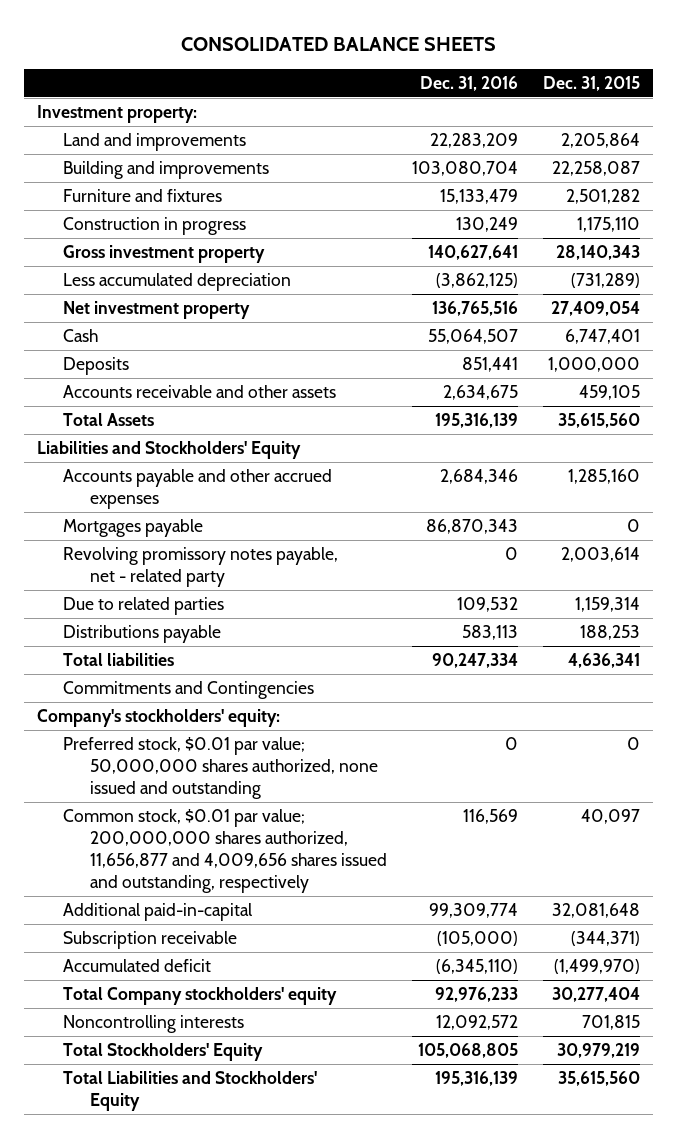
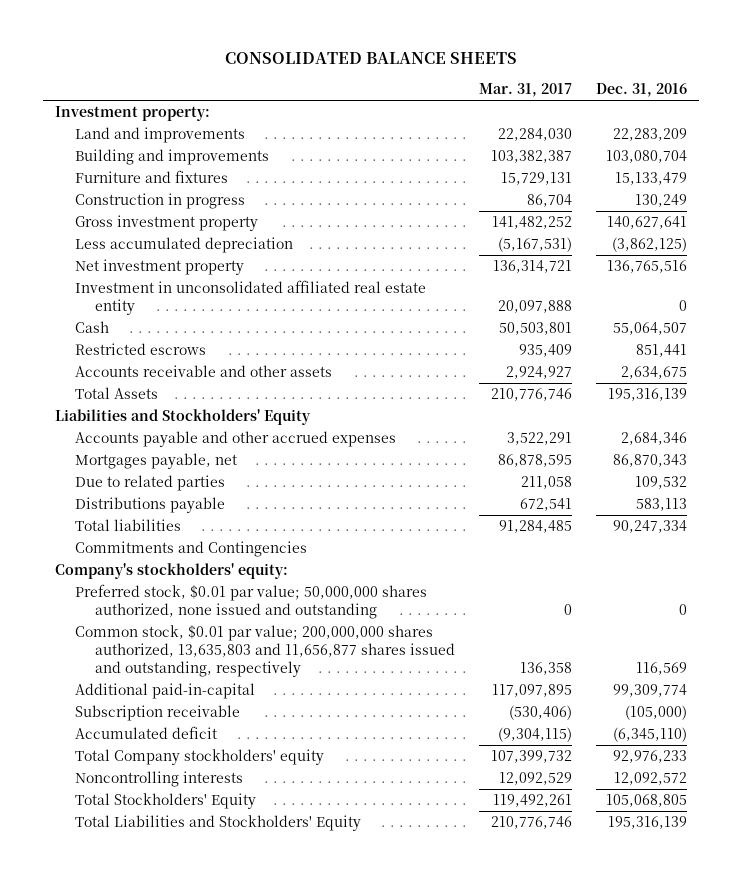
- | Dec. 31, 2016 | Dec. 31, 2015
+ | Mar. 31, 2017 | Dec. 31, 2016
+ Investment in unconsolidated affiliated real estate entity | 20,097,888 | 0
- Deposits | 851,441 | 1,000,000
+ Restricted escrows | 935,409 | 851,441
- Mortgages payable | 86,870,343 | 0
- Revolving promissory notes payable, net - related party | 0 | 2,003,614
+ Mortgages payable, net | 86,878,595 | 86,870,343
- Common stock, $0.01 par value; 200,000,000 shares authorized, 11,656,877 and 4,009,656 shares issued and outstanding, respectively | 116,569 | 40,097
+ Common stock, $0.01 par value; 200,000,000 shares authorized, 13,635,803 and 11,656,877 shares issued and outstanding, respectively | 136,358 | 116,569

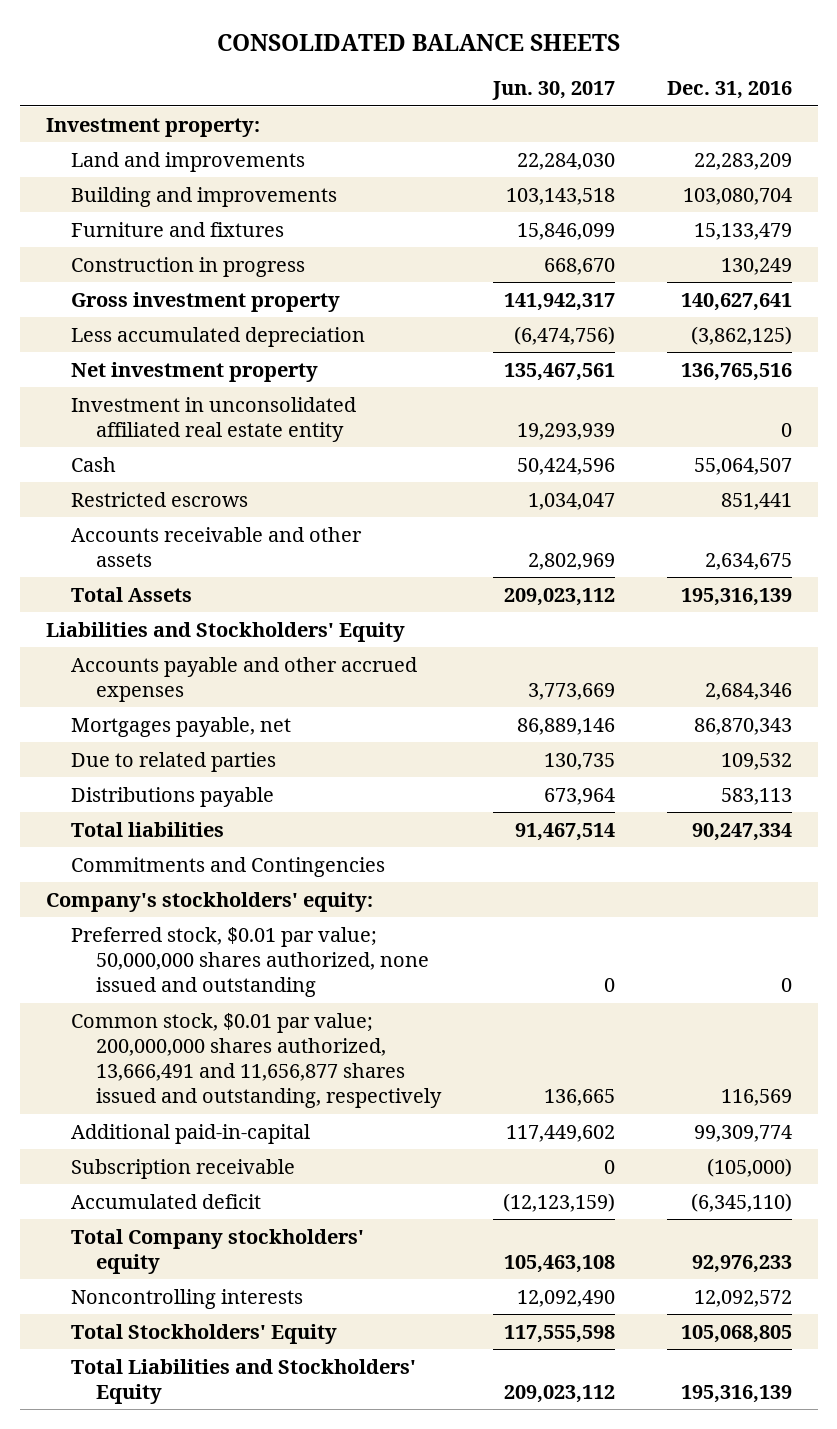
- | Mar. 31, 2017 | Dec. 31, 2016
+ | Jun. 30, 2017 | Dec. 31, 2016
- Common stock, $0.01 par value; 200,000,000 shares authorized, 13,635,803 and 11,656,877 shares issued and outstanding, respectively | 136,358 | 116,569
+ Common stock, $0.01 par value; 200,000,000 shares authorized, 13,666,491 and 11,656,877 shares issued and outstanding, respectively | 136,665 | 116,569

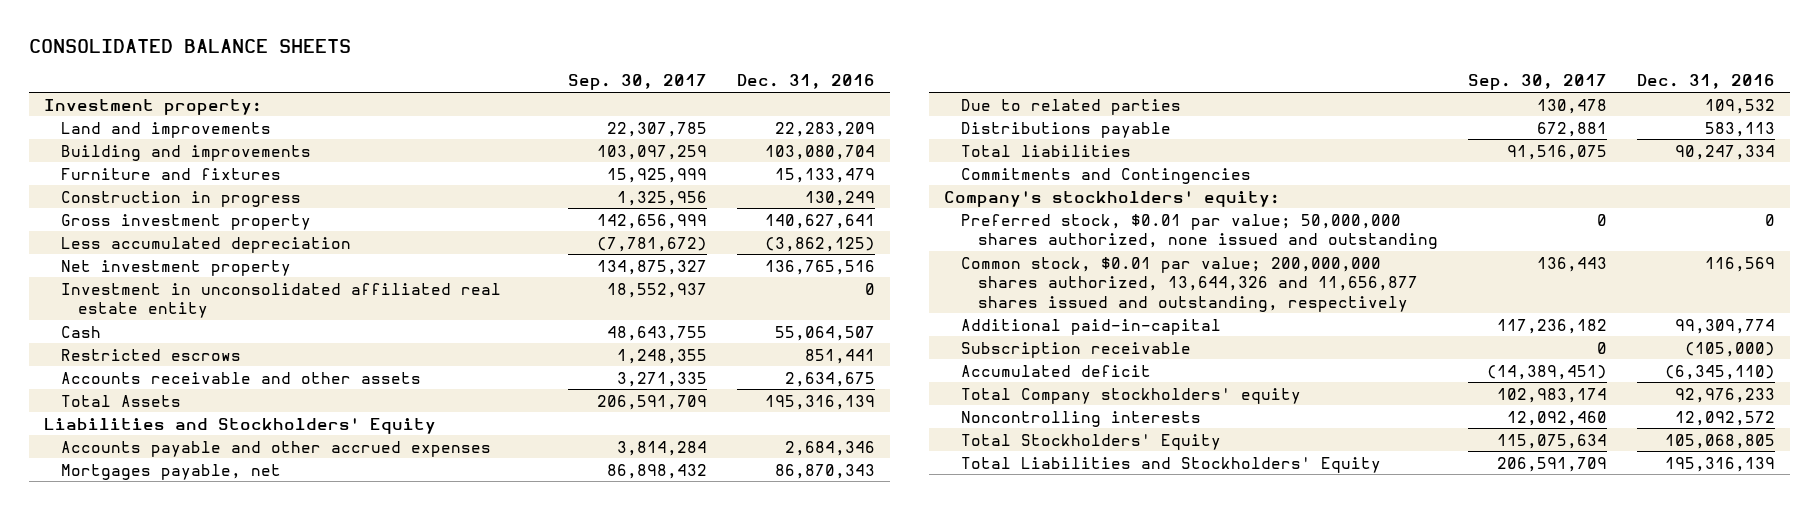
- | Jun. 30, 2017 | Dec. 31, 2016
+ | Sep. 30, 2017 | Dec. 31, 2016
- Common stock, $0.01 par value; 200,000,000 shares authorized, 13,666,491 and 11,656,877 shares issued and outstanding, respectively | 136,665 | 116,569
+ Common stock, $0.01 par value; 200,000,000 shares authorized, 13,644,326 and 11,656,877 shares issued and outstanding, respectively | 136,443 | 116,569

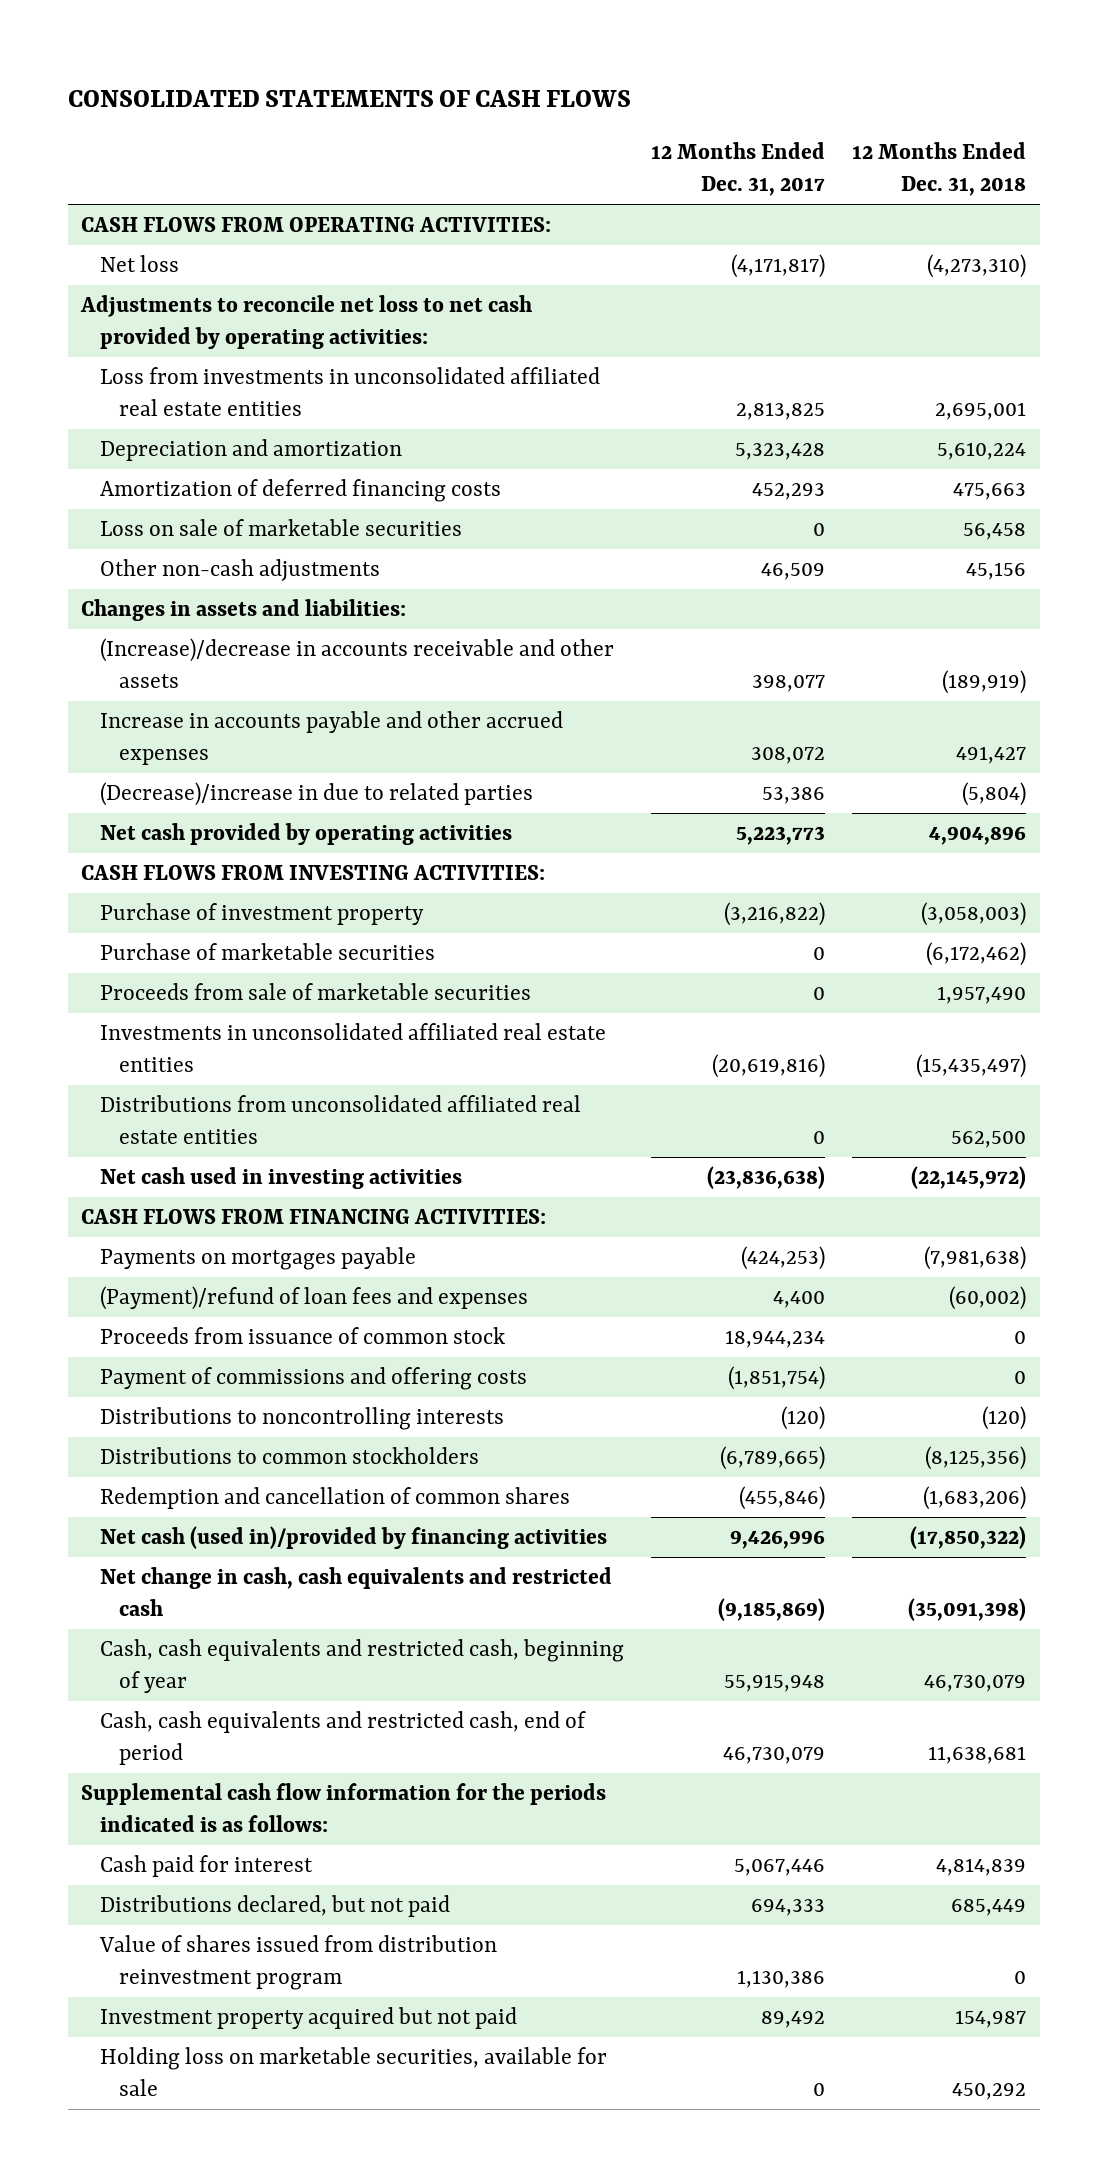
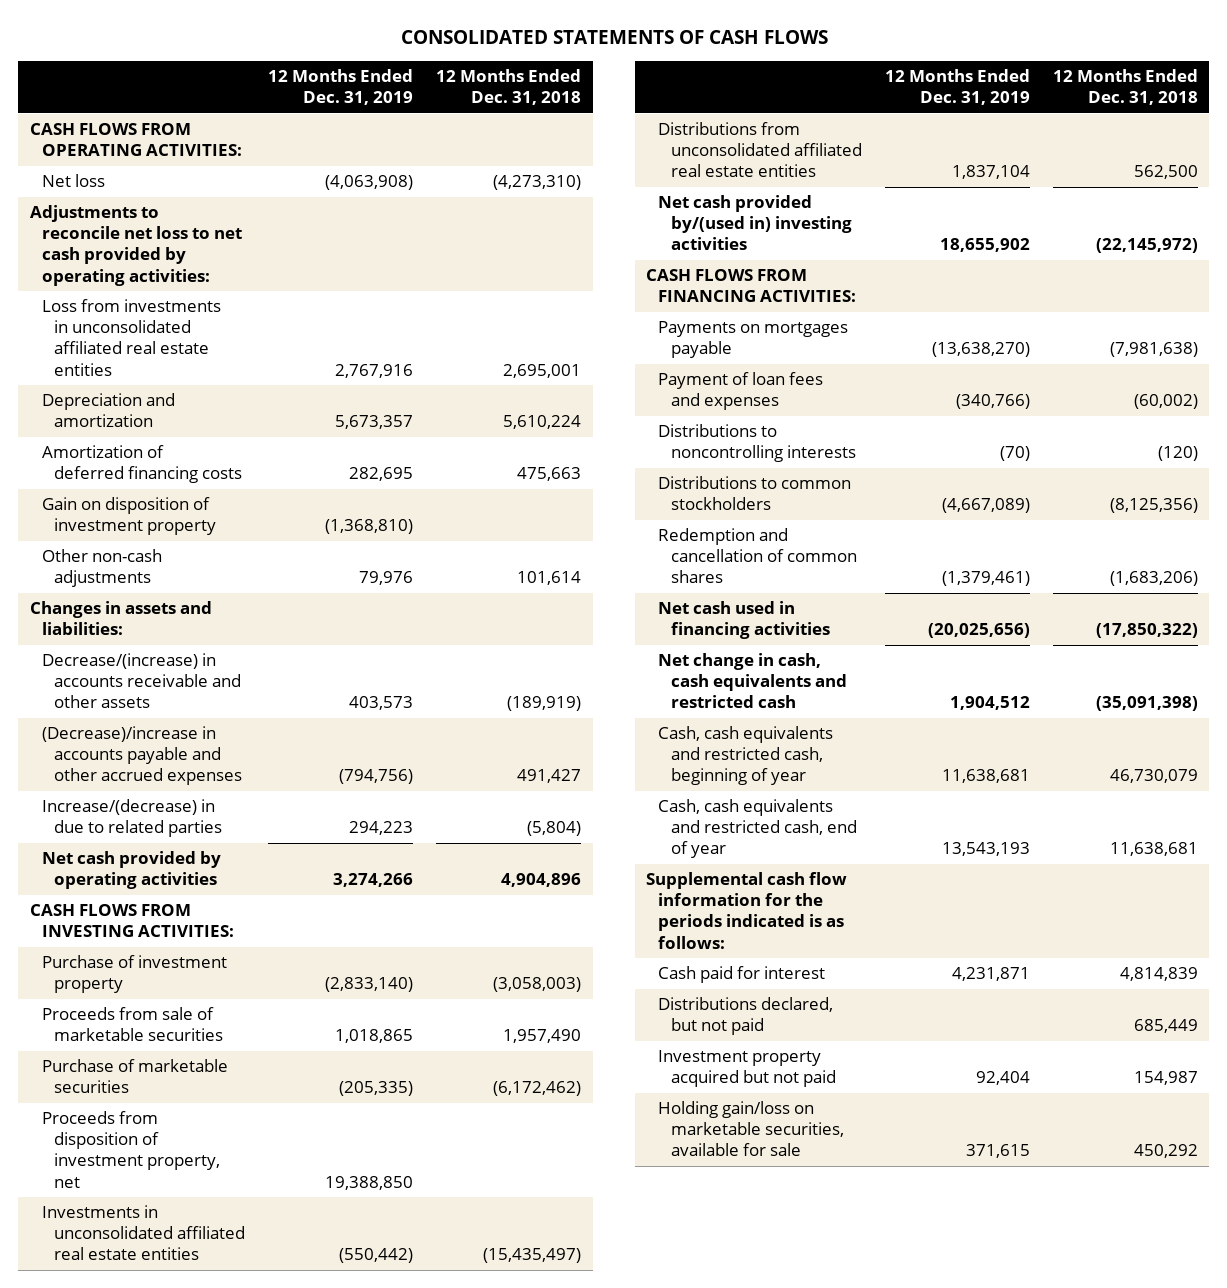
- | 12 Months Ended Dec. 31, 2017 | 12 Months Ended Dec. 31, 2018
+ | 12 Months Ended Dec. 31, 2019 | 12 Months Ended Dec. 31, 2018
- Loss on sale of marketable securities | 0 | 56,458
- Other non-cash adjustments | 46,509 | 45,156
+ Gain on disposition of investment property | (1,368,810) |
+ Other non-cash adjustments | 79,976 | 101,614
- (Increase)/decrease in accounts receivable and other assets | 398,077 | (189,919)
- Increase in accounts payable and other accrued expenses | 308,072 | 491,427
- (Decrease)/increase in due to related parties | 53,386 | (5,804)
+ Decrease/(increase) in accounts receivable and other assets | 403,573 | (189,919)
+ (Decrease)/increase in accounts payable and other accrued expenses | (794,756) | 491,427
+ Increase/(decrease) in due to related parties | 294,223 | (5,804)
moved down: Purchase of marketable securities | (205,335) | (6,172,462)
+ Proceeds from disposition of investment property, net | 19,388,850 |
- Net cash used in investing activities | (23,836,638) | (22,145,972)
+ Net cash provided by/(used in) investing activities | 18,655,902 | (22,145,972)
- (Payment)/refund of loan fees and expenses | 4,400 | (60,002)
- Proceeds from issuance of common stock | 18,944,234 | 0
- Payment of commissions and offering costs | (1,851,754) | 0
+ Payment of loan fees and expenses | (340,766) | (60,002)
- Net cash (used in)/provided by financing activities | 9,426,996 | (17,850,322)
+ Net cash used in financing activities | (20,025,656) | (17,850,322)
- Cash, cash equivalents and restricted cash, end of period | 46,730,079 | 11,638,681
+ Cash, cash equivalents and restricted cash, end of year | 13,543,193 | 11,638,681
- Value of shares issued from distribution reinvestment program | 1,130,386 | 0
- Holding loss on marketable securities, available for sale | 0 | 450,292
+ Holding gain/loss on marketable securities, available for sale | 371,615 | 450,292

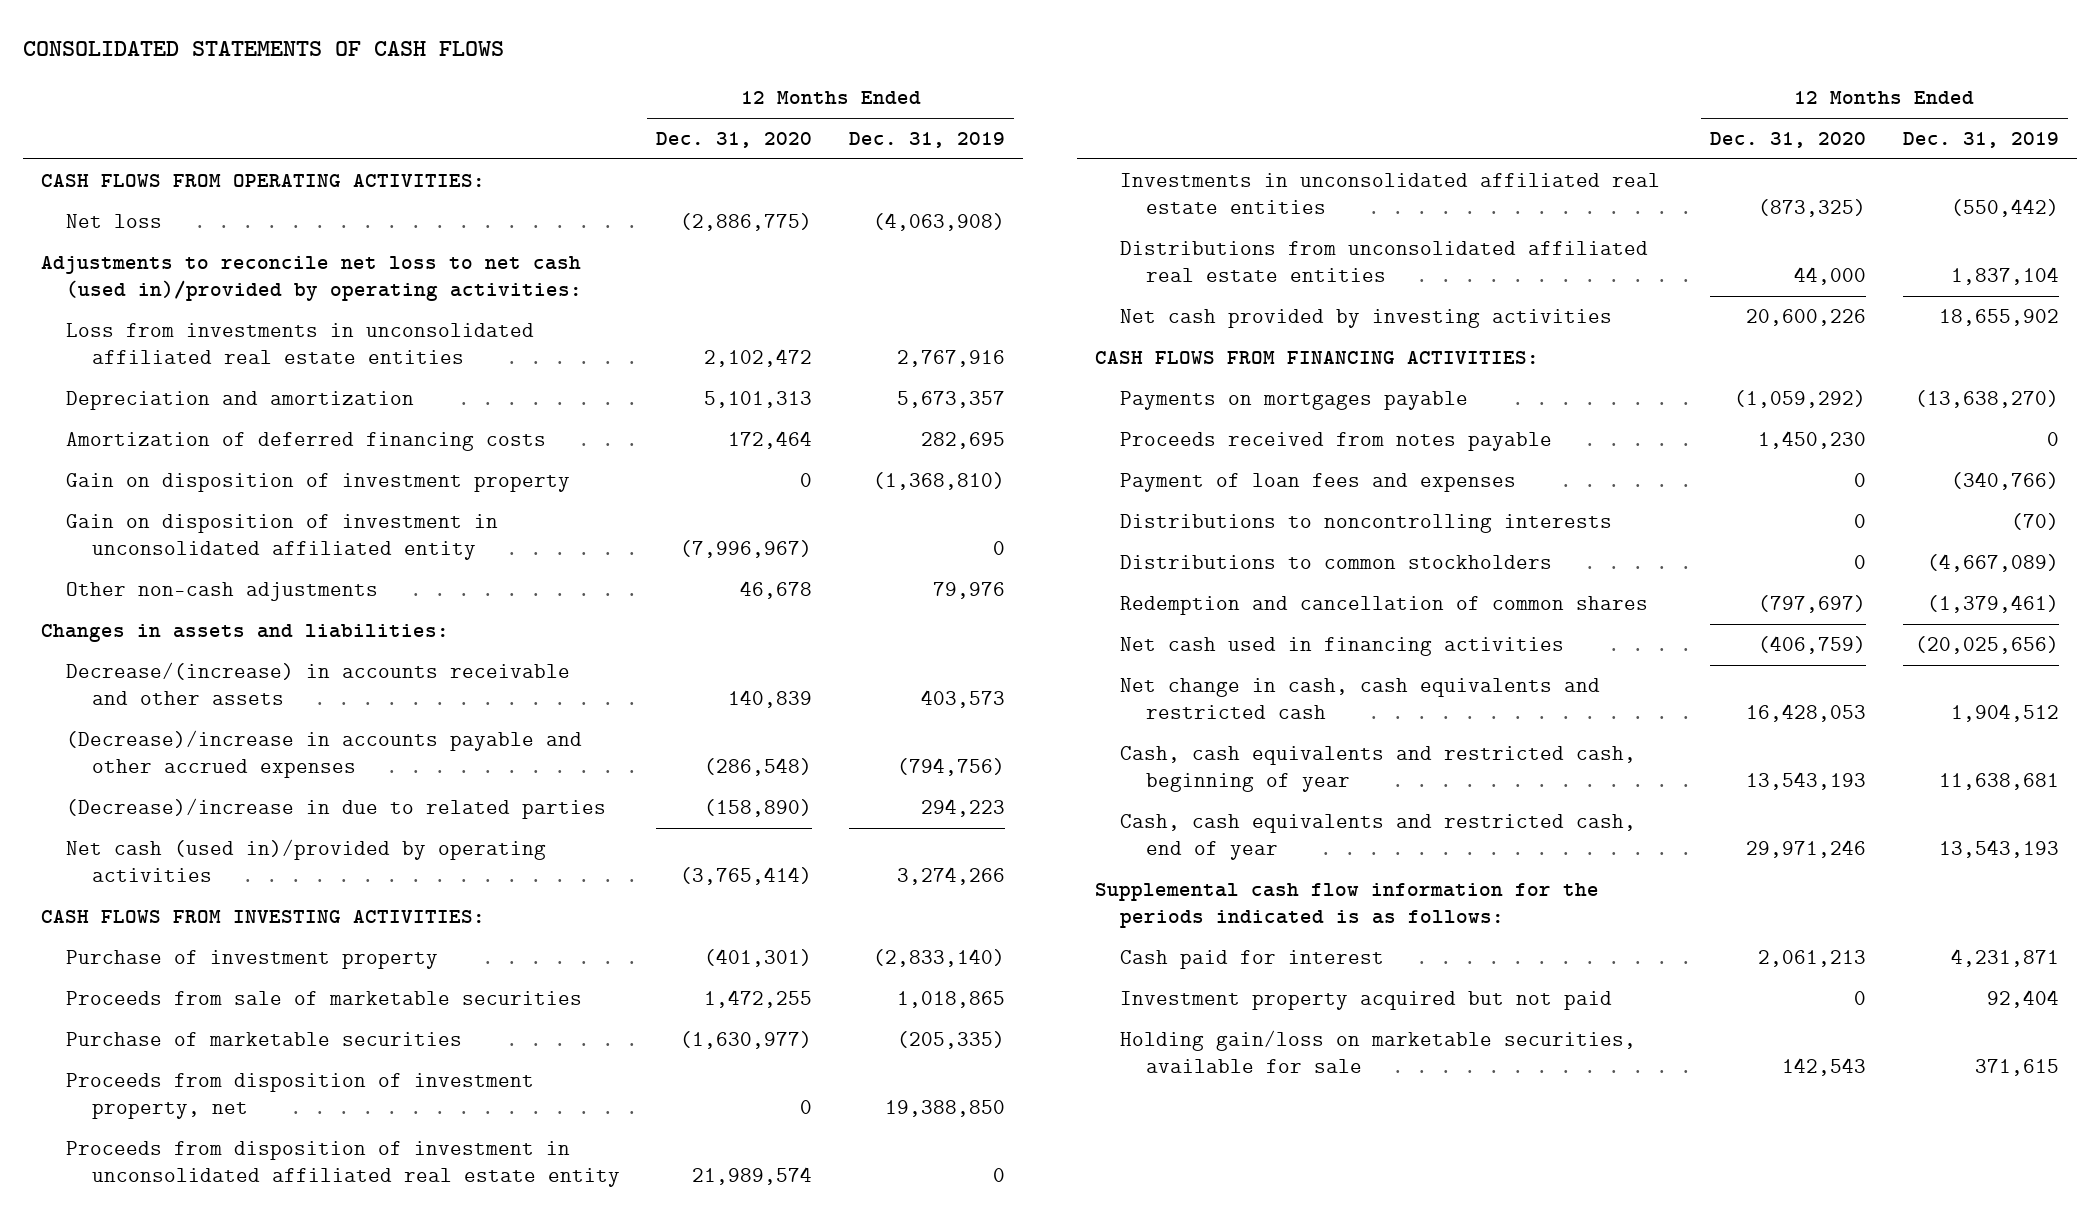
- | 12 Months Ended Dec. 31, 2019 | 12 Months Ended Dec. 31, 2018
+ | 12 Months Ended Dec. 31, 2020 | 12 Months Ended Dec. 31, 2019
- Adjustments to reconcile net loss to net cash provided by operating activities:
+ Adjustments to reconcile net loss to net cash (used in)/provided by operating activities:
+ Gain on disposition of investment in unconsolidated affiliated entity | (7,996,967) | 0
- Increase/(decrease) in due to related parties | 294,223 | (5,804)
- Net cash provided by operating activities | 3,274,266 | 4,904,896
+ (Decrease)/increase in due to related parties | (158,890) | 294,223
+ Net cash (used in)/provided by operating activities | (3,765,414) | 3,274,266
+ Proceeds from disposition of investment in unconsolidated affiliated real estate entity | 21,989,574 | 0
- Net cash provided by/(used in) investing activities | 18,655,902 | (22,145,972)
+ Net cash provided by investing activities | 20,600,226 | 18,655,902
+ Proceeds received from notes payable | 1,450,230 | 0
- Distributions declared, but not paid | | 685,449

